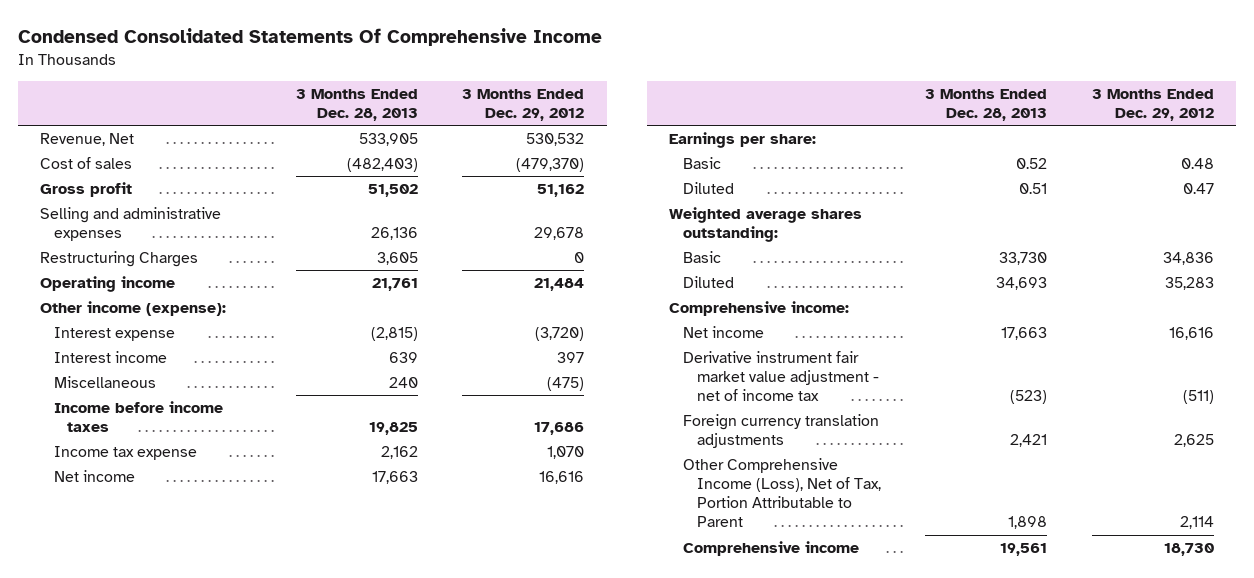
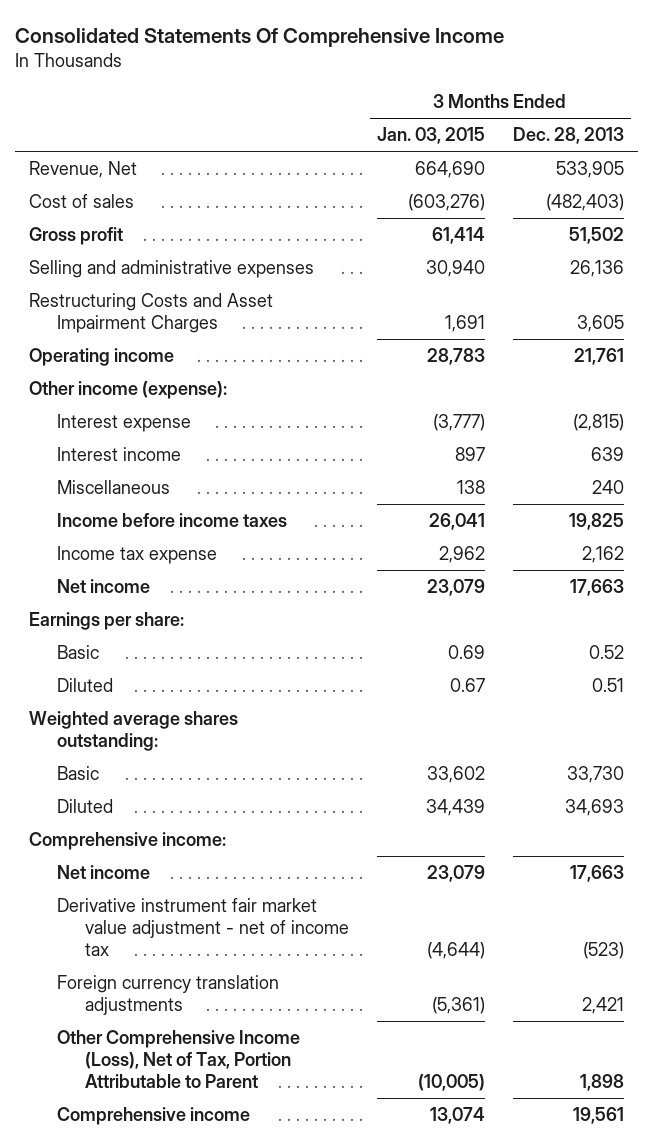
- Condensed Consolidated Statements Of Comprehensive Income
+ Consolidated Statements Of Comprehensive Income
- | 3 Months Ended Dec. 28, 2013 | 3 Months Ended Dec. 29, 2012
+ | 3 Months Ended Jan. 03, 2015 | 3 Months Ended Dec. 28, 2013
- Restructuring Charges | 3,605 | 0
+ Restructuring Costs and Asset Impairment Charges | 1,691 | 3,605

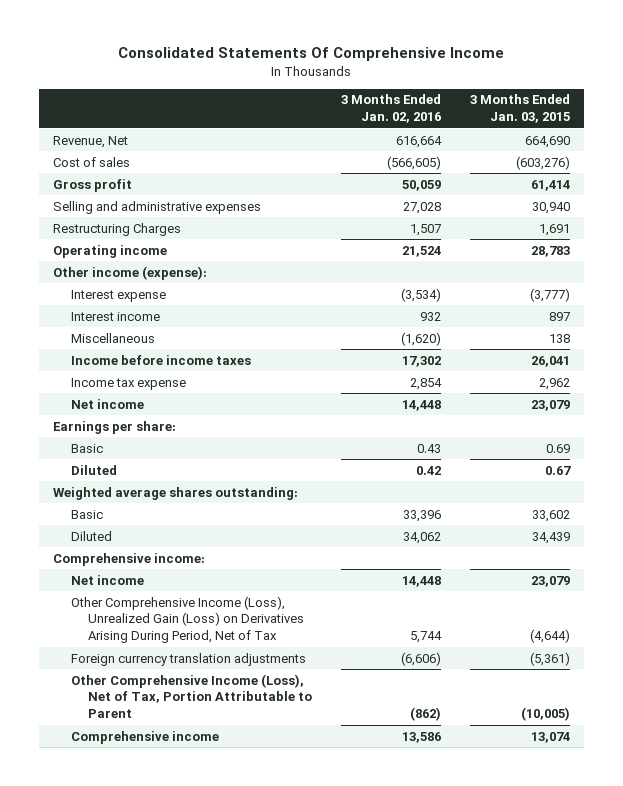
- | 3 Months Ended Jan. 03, 2015 | 3 Months Ended Dec. 28, 2013
+ | 3 Months Ended Jan. 02, 2016 | 3 Months Ended Jan. 03, 2015
- Restructuring Costs and Asset Impairment Charges | 1,691 | 3,605
+ Restructuring Charges | 1,507 | 1,691
- Derivative instrument fair market value adjustment - net of income tax | (4,644) | (523)
+ Other Comprehensive Income (Loss), Unrealized Gain (Loss) on Derivatives Arising During Period, Net of Tax | 5,744 | (4,644)

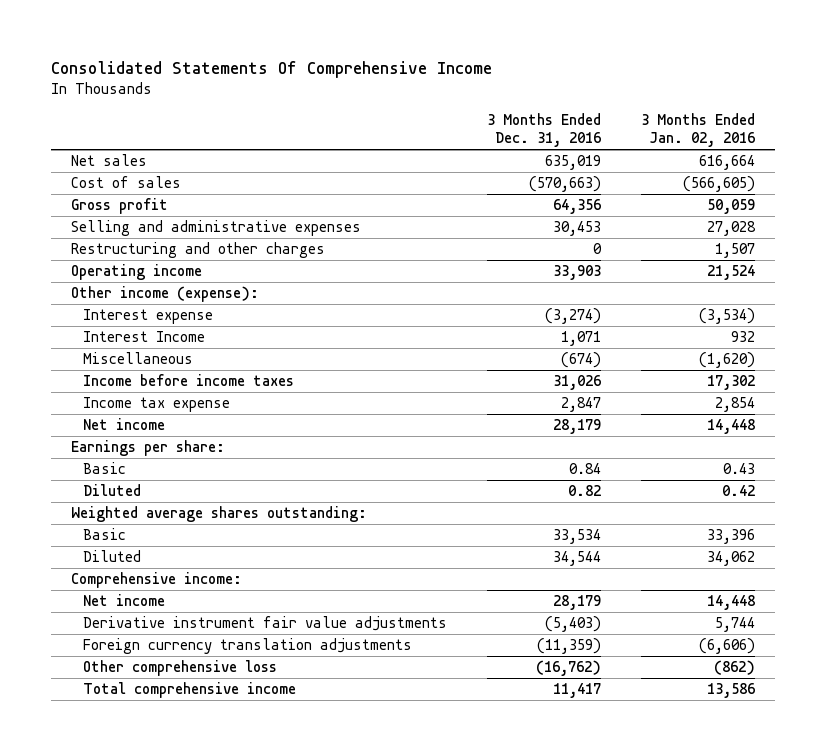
- | 3 Months Ended Jan. 02, 2016 | 3 Months Ended Jan. 03, 2015
+ | 3 Months Ended Dec. 31, 2016 | 3 Months Ended Jan. 02, 2016
- Revenue, Net | 616,664 | 664,690
+ Net sales | 635,019 | 616,664
- Restructuring Charges | 1,507 | 1,691
+ Restructuring and other charges | 0 | 1,507
- Interest income | 932 | 897
+ Interest Income | 1,071 | 932
- Other Comprehensive Income (Loss), Unrealized Gain (Loss) on Derivatives Arising During Period, Net of Tax | 5,744 | (4,644)
+ Derivative instrument fair value adjustments | (5,403) | 5,744
- Other Comprehensive Income (Loss), Net of Tax, Portion Attributable to Parent | (862) | (10,005)
- Comprehensive income | 13,586 | 13,074
+ Other comprehensive loss | (16,762) | (862)
+ Total comprehensive income | 11,417 | 13,586

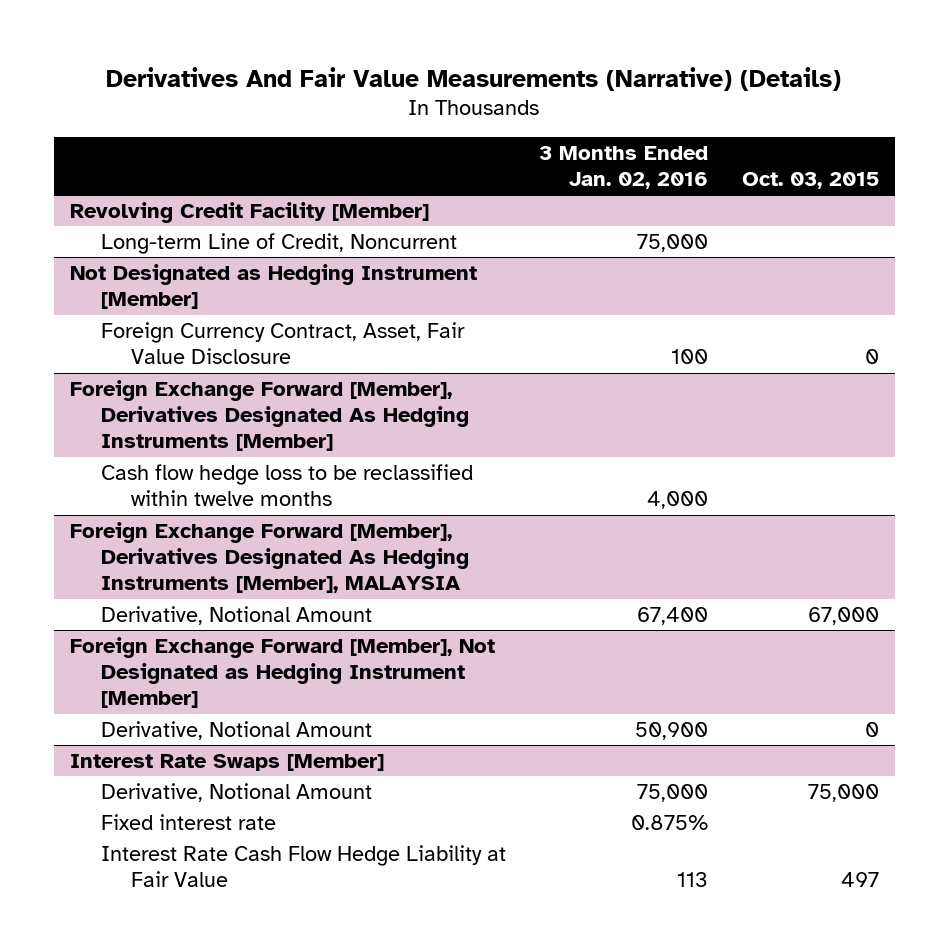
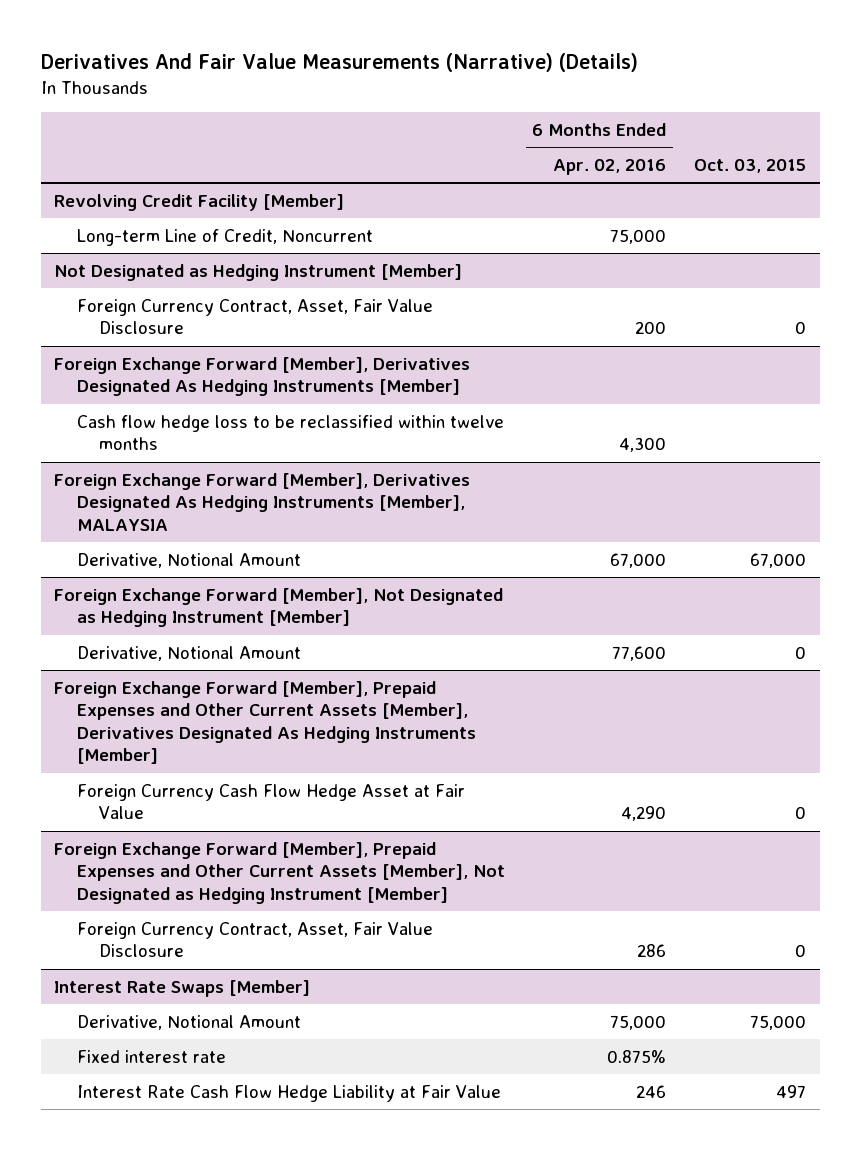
- | 3 Months Ended Jan. 02, 2016 | Oct. 03, 2015
+ | 6 Months Ended Apr. 02, 2016 | Oct. 03, 2015
+ Foreign Exchange Forward [Member], Prepaid Expenses and Other Current Assets [Member], Derivatives Designated As Hedging Instruments [Member]
+ Foreign Currency Cash Flow Hedge Asset at Fair Value | 4,290 | 0
+ Foreign Exchange Forward [Member], Prepaid Expenses and Other Current Assets [Member], Not Designated as Hedging Instrument [Member]
+ Foreign Currency Contract, Asset, Fair Value Disclosure | 286 | 0

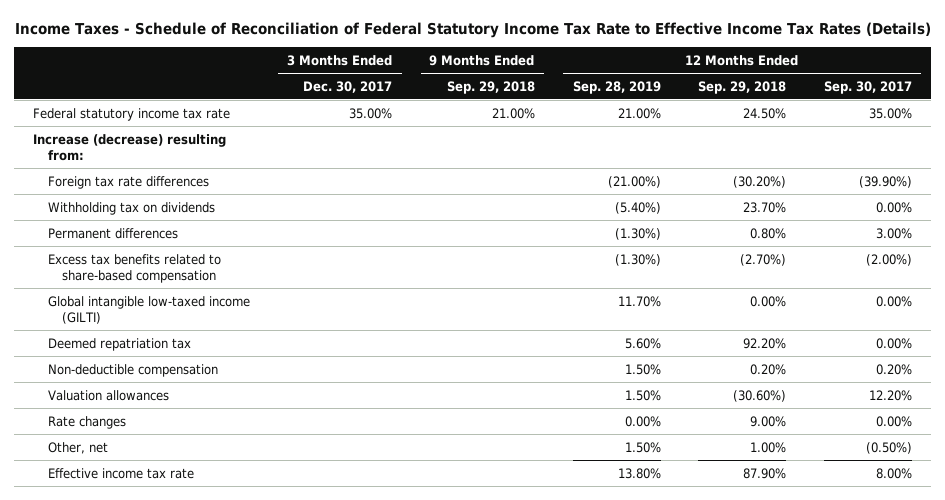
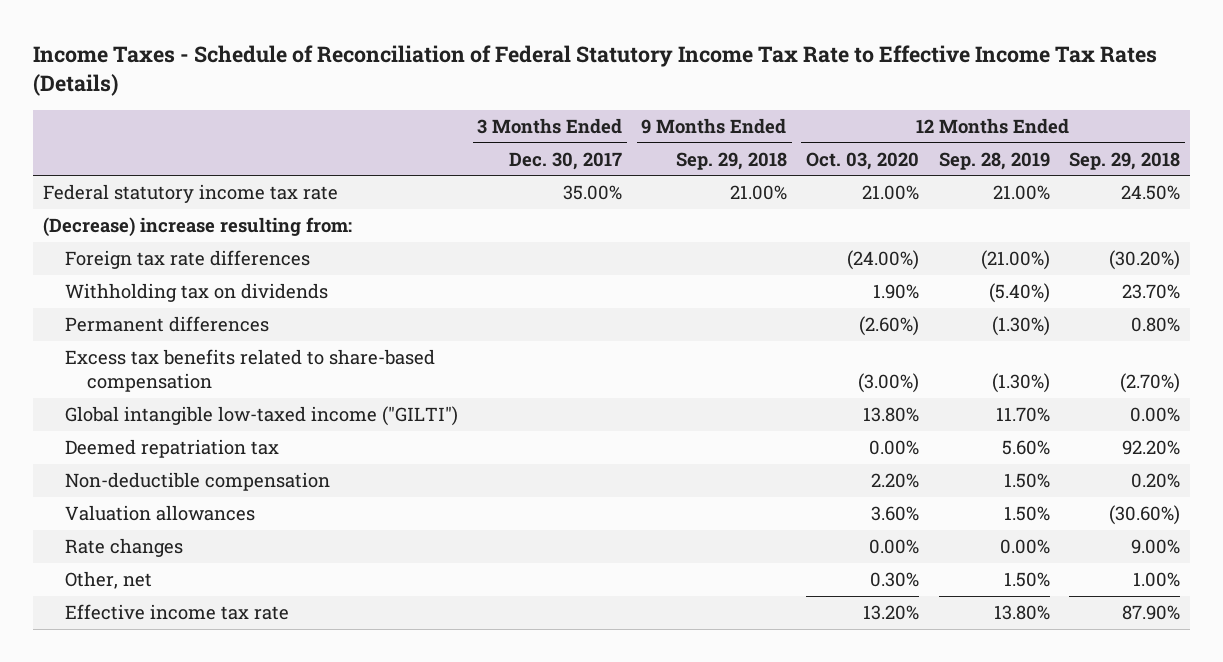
- | 3 Months Ended Dec. 30, 2017 | 9 Months Ended Sep. 29, 2018 | 12 Months Ended Sep. 28, 2019 | 12 Months Ended Sep. 29, 2018 | 12 Months Ended Sep. 30, 2017
+ | 3 Months Ended Dec. 30, 2017 | 9 Months Ended Sep. 29, 2018 | 12 Months Ended Oct. 03, 2020 | 12 Months Ended Sep. 28, 2019 | 12 Months Ended Sep. 29, 2018
- Increase (decrease) resulting from:
+ (Decrease) increase resulting from:
- Global intangible low-taxed income (GILTI) | | | 11.70% | 0.00% | 0.00%
+ Global intangible low-taxed income ("GILTI") | | | 13.80% | 11.70% | 0.00%

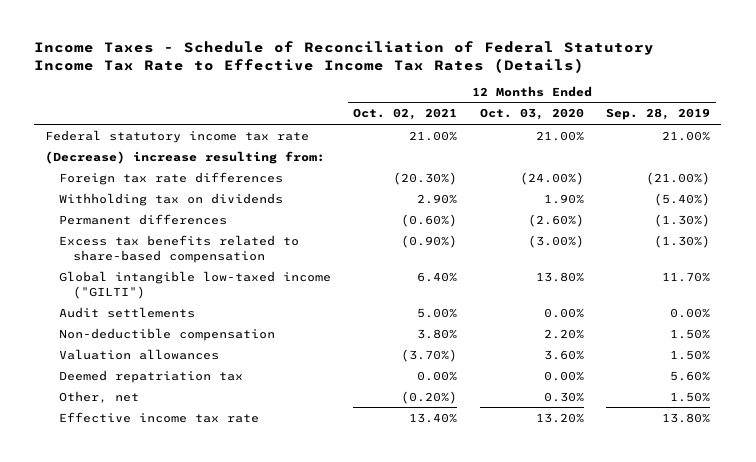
- | 3 Months Ended Dec. 30, 2017 | 9 Months Ended Sep. 29, 2018 | 12 Months Ended Oct. 03, 2020 | 12 Months Ended Sep. 28, 2019 | 12 Months Ended Sep. 29, 2018
+ | 12 Months Ended Oct. 02, 2021 | 12 Months Ended Oct. 03, 2020 | 12 Months Ended Sep. 28, 2019
+ Audit settlements | 5.00% | 0.00% | 0.00%
- Rate changes | | | 0.00% | 0.00% | 9.00%
moved down: Deemed repatriation tax | 0.00% | 0.00% | 5.60%

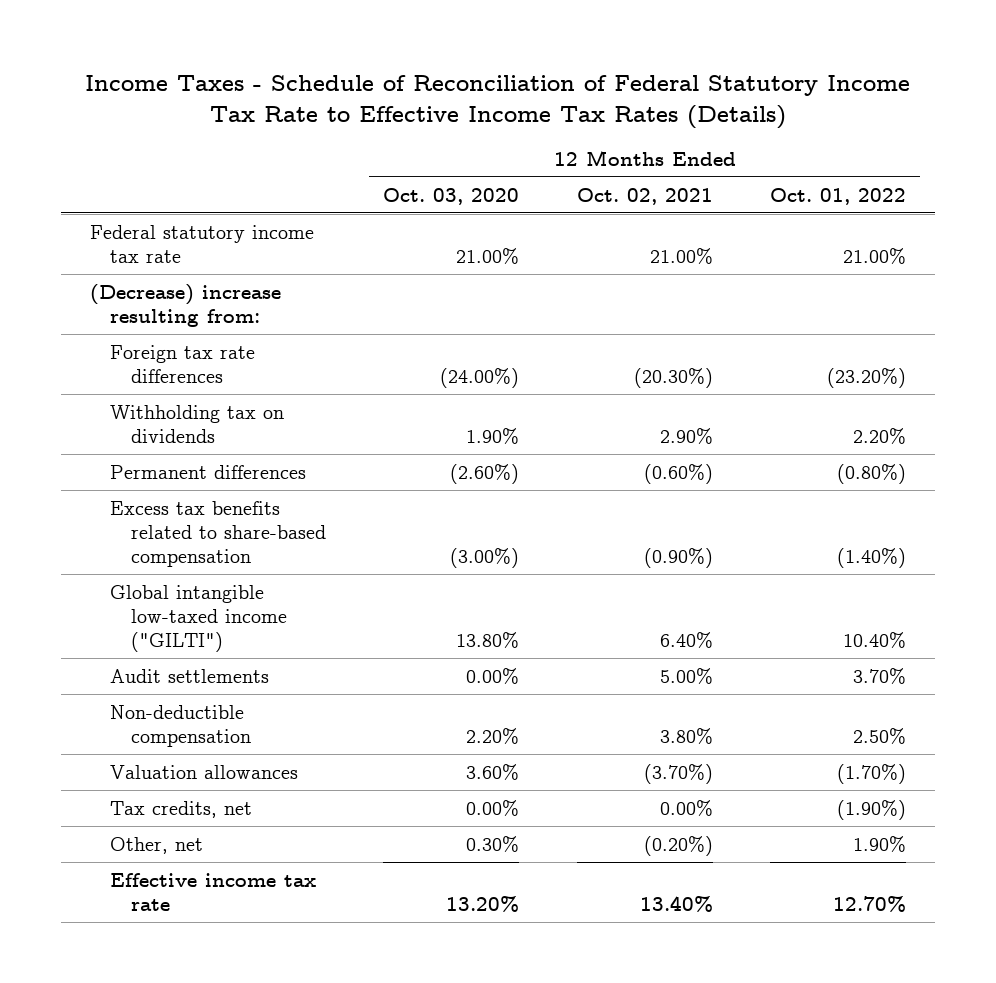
- | 12 Months Ended Oct. 02, 2021 | 12 Months Ended Oct. 03, 2020 | 12 Months Ended Sep. 28, 2019
+ | 12 Months Ended Oct. 03, 2020 | 12 Months Ended Oct. 02, 2021 | 12 Months Ended Oct. 01, 2022
- Deemed repatriation tax | 0.00% | 0.00% | 5.60%
+ Tax credits, net | 0.00% | 0.00% | (1.90%)

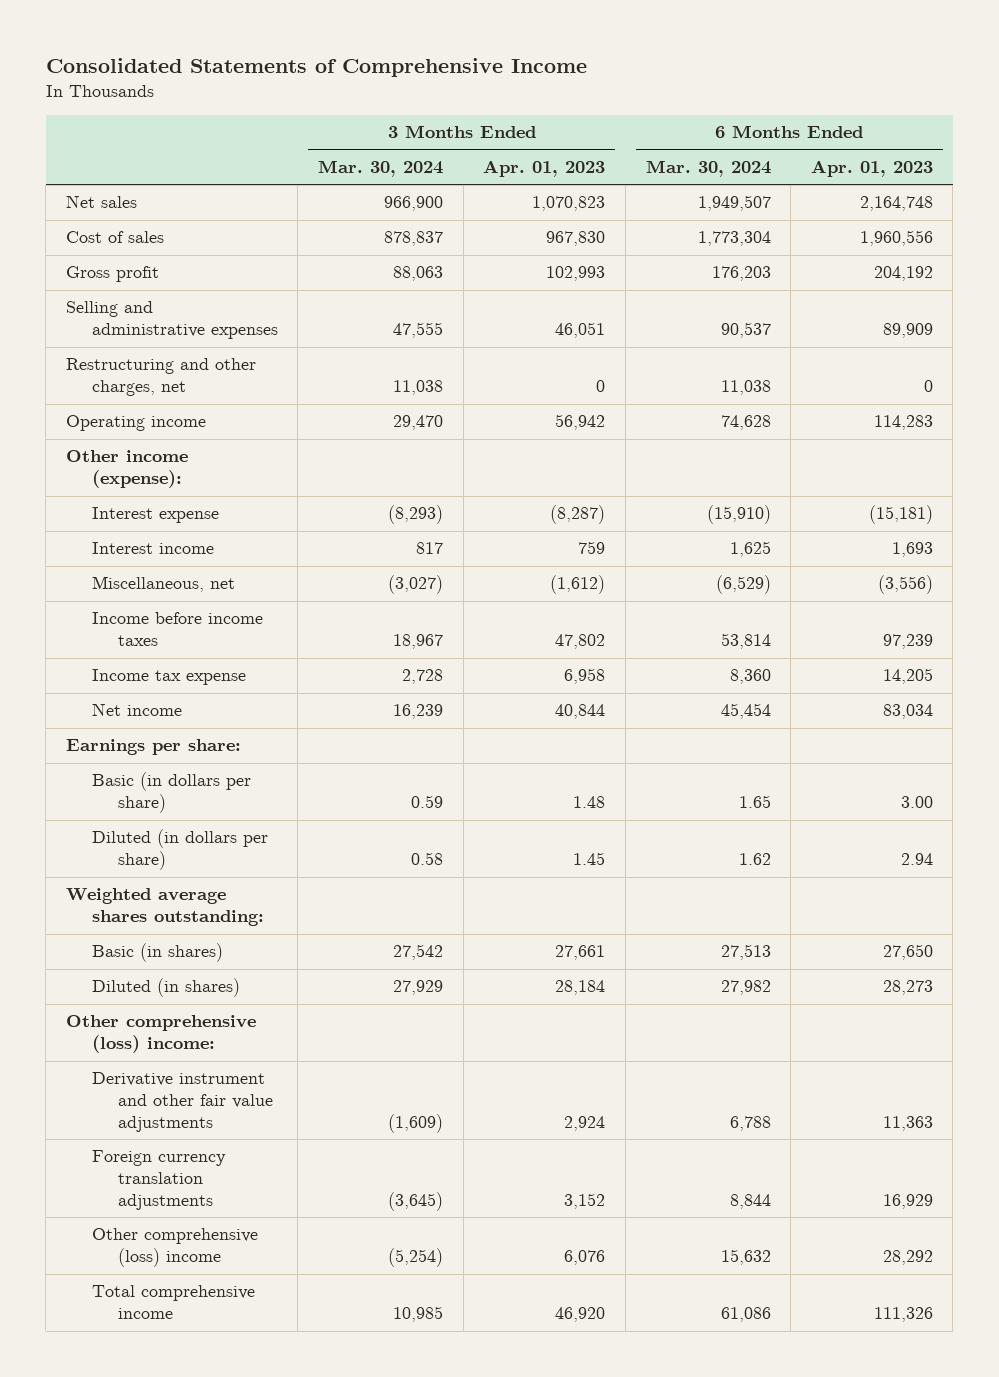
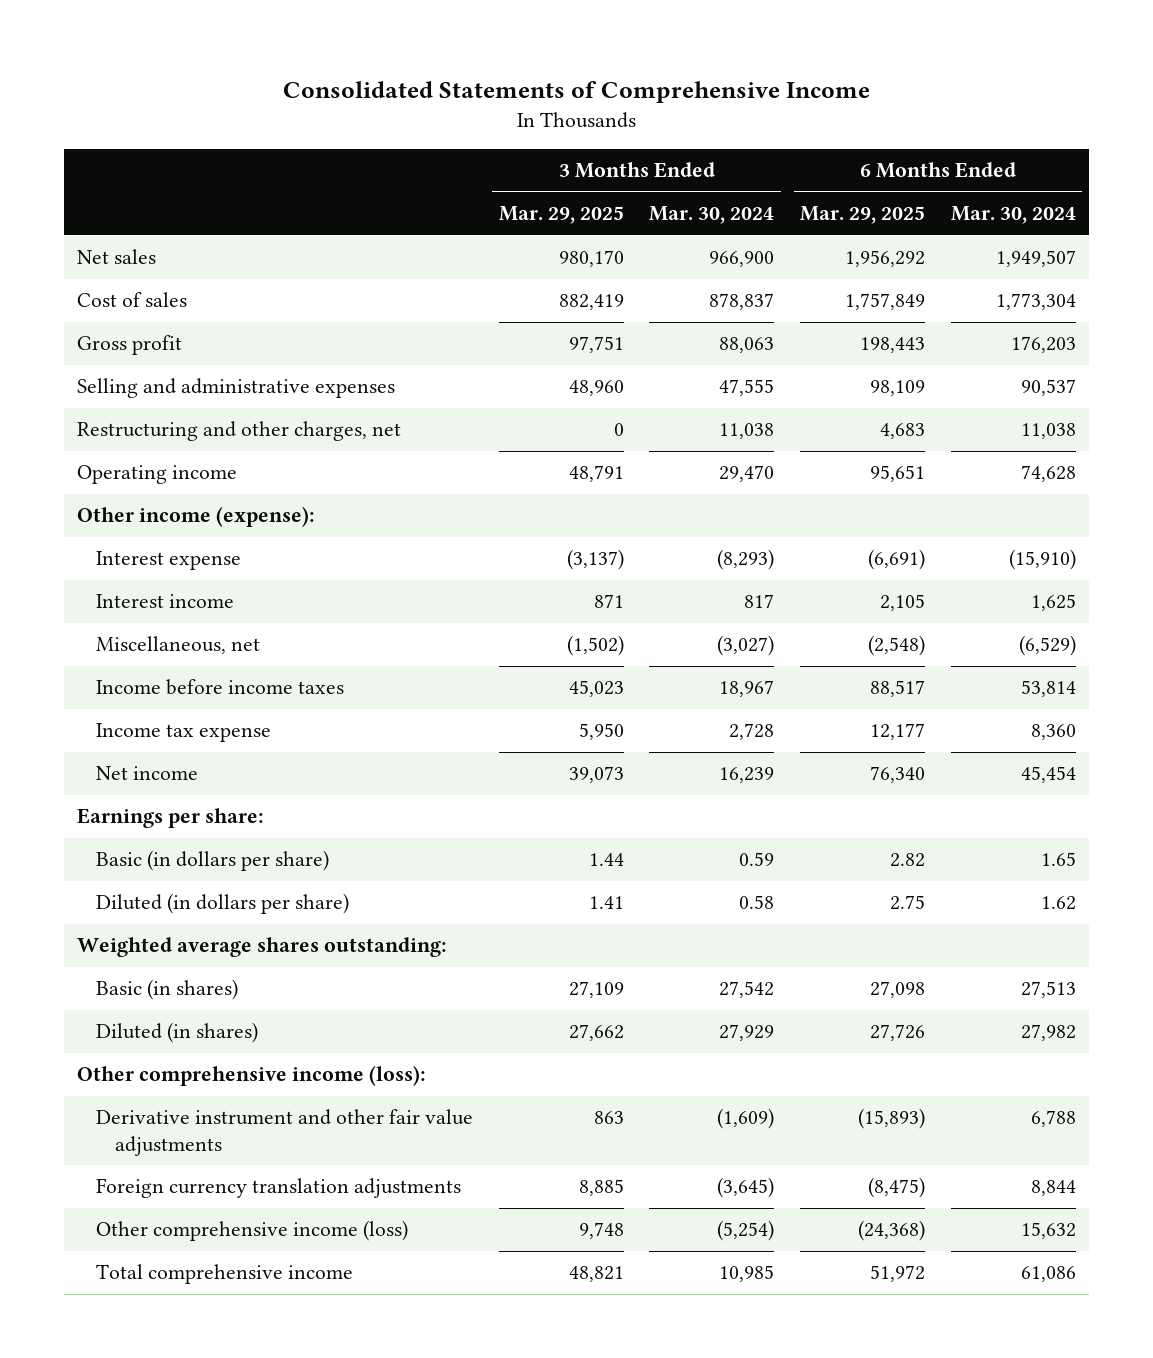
- | 3 Months Ended Mar. 30, 2024 | 3 Months Ended Apr. 01, 2023 | 6 Months Ended Mar. 30, 2024 | 6 Months Ended Apr. 01, 2023
+ | 3 Months Ended Mar. 29, 2025 | 3 Months Ended Mar. 30, 2024 | 6 Months Ended Mar. 29, 2025 | 6 Months Ended Mar. 30, 2024
- Other comprehensive (loss) income:
+ Other comprehensive income (loss):
- Other comprehensive (loss) income | (5,254) | 6,076 | 15,632 | 28,292
+ Other comprehensive income (loss) | 9,748 | (5,254) | (24,368) | 15,632

